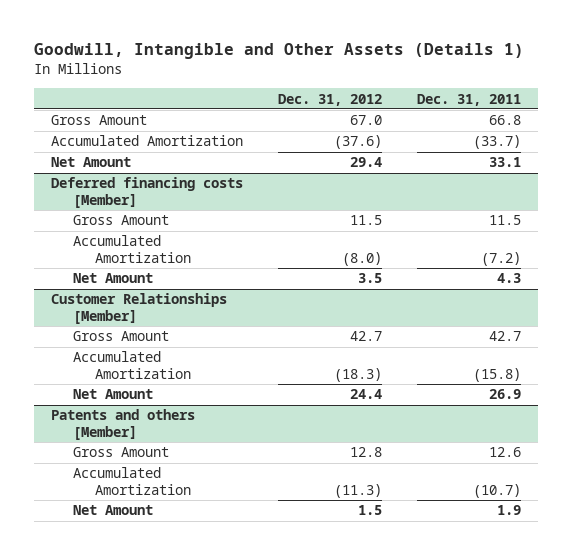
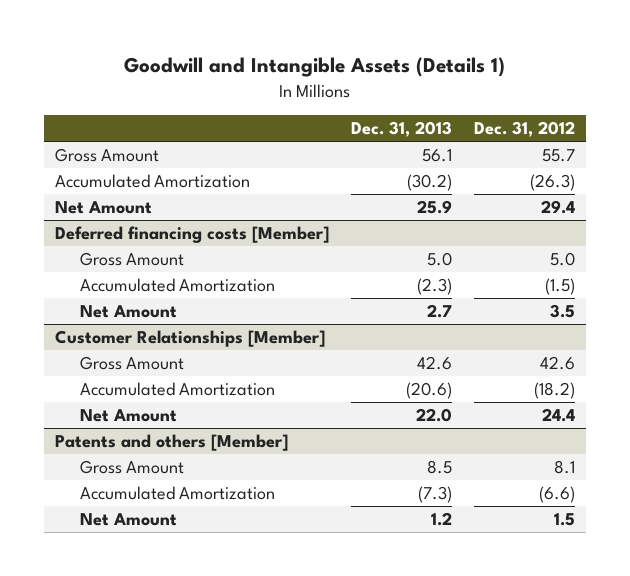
- Goodwill, Intangible and Other Assets (Details 1)
+ Goodwill and Intangible Assets (Details 1)
- | Dec. 31, 2012 | Dec. 31, 2011
+ | Dec. 31, 2013 | Dec. 31, 2012
- Gross Amount | 67.0 | 66.8
- Accumulated Amortization | (37.6) | (33.7)
+ Gross Amount | 56.1 | 55.7
+ Accumulated Amortization | (30.2) | (26.3)
@ Deferred financing costs [Member]
- Gross Amount | 11.5 | 11.5
- Accumulated Amortization | (8.0) | (7.2)
+ Gross Amount | 5.0 | 5.0
+ Accumulated Amortization | (2.3) | (1.5)
@ Customer Relationships [Member]
- Gross Amount | 42.7 | 42.7
- Accumulated Amortization | (18.3) | (15.8)
+ Gross Amount | 42.6 | 42.6
+ Accumulated Amortization | (20.6) | (18.2)
@ Patents and others [Member]
- Gross Amount | 12.8 | 12.6
- Accumulated Amortization | (11.3) | (10.7)
+ Gross Amount | 8.5 | 8.1
+ Accumulated Amortization | (7.3) | (6.6)

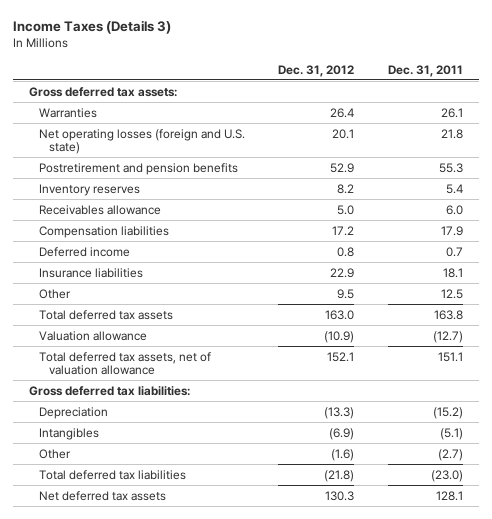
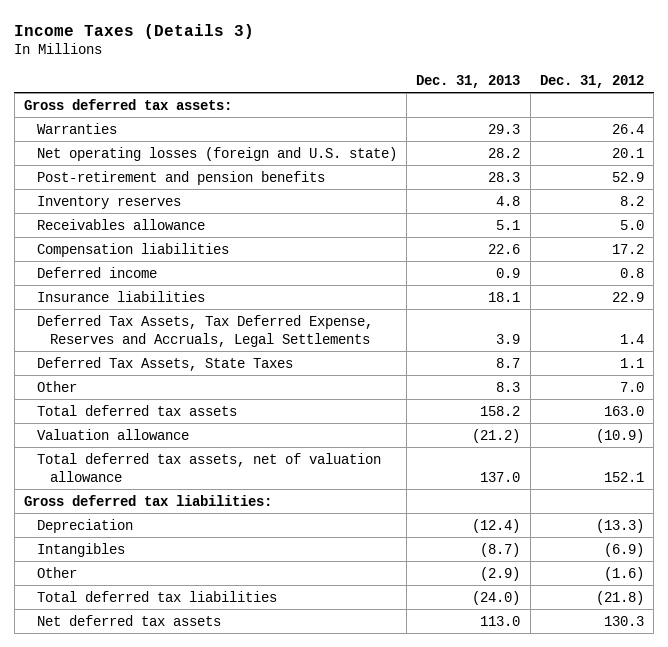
- | Dec. 31, 2012 | Dec. 31, 2011
+ | Dec. 31, 2013 | Dec. 31, 2012
- Postretirement and pension benefits | 52.9 | 55.3
+ Post-retirement and pension benefits | 28.3 | 52.9
- Other | 9.5 | 12.5
+ Deferred Tax Assets, Tax Deferred Expense, Reserves and Accruals, Legal Settlements | 3.9 | 1.4
+ Deferred Tax Assets, State Taxes | 8.7 | 1.1
+ Other | 8.3 | 7.0

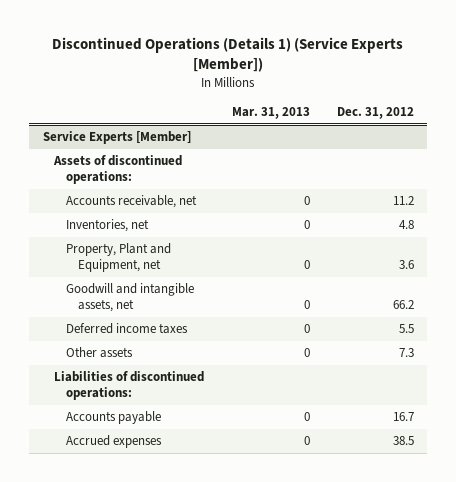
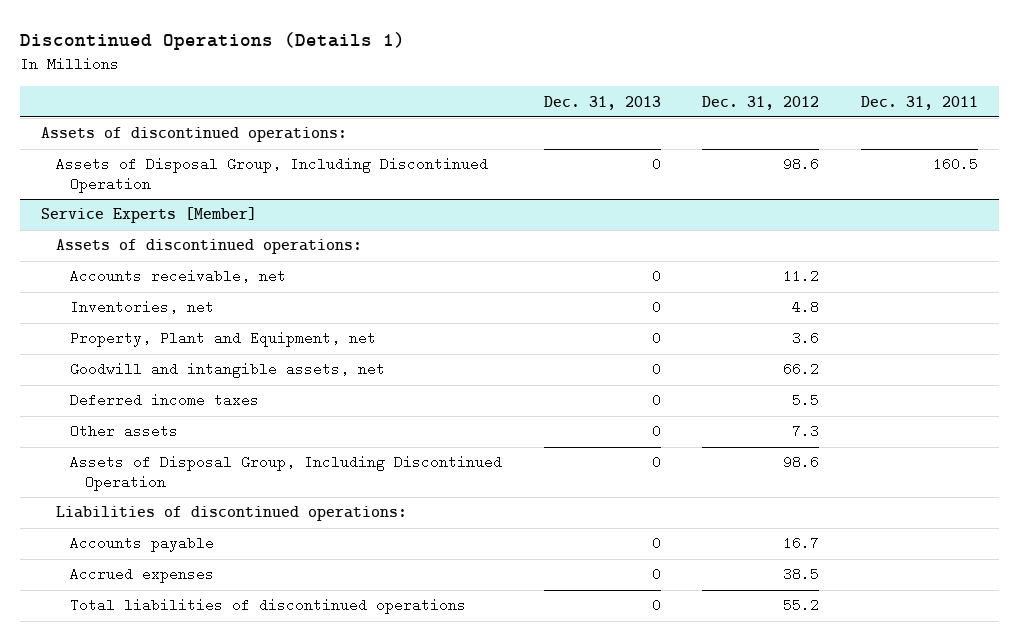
- Discontinued Operations (Details 1) (Service Experts [Member])
+ Discontinued Operations (Details 1)
- | Mar. 31, 2013 | Dec. 31, 2012
+ | Dec. 31, 2013 | Dec. 31, 2012 | Dec. 31, 2011
+ Assets of discontinued operations:
+ Assets of Disposal Group, Including Discontinued Operation | 0 | 98.6 | 160.5
@ Service Experts [Member]
+ Assets of Disposal Group, Including Discontinued Operation | 0 | 98.6 |
+ Total liabilities of discontinued operations | 0 | 55.2 |

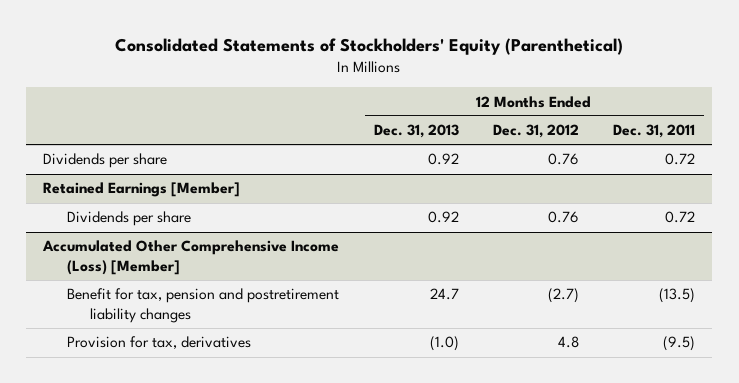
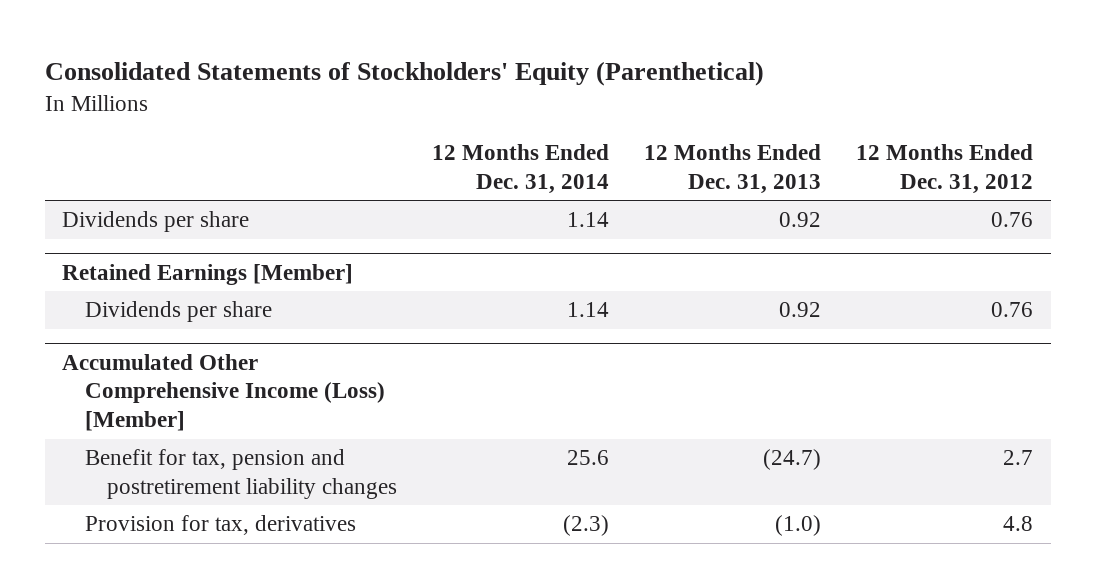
- | 12 Months Ended Dec. 31, 2013 | 12 Months Ended Dec. 31, 2012 | 12 Months Ended Dec. 31, 2011
+ | 12 Months Ended Dec. 31, 2014 | 12 Months Ended Dec. 31, 2013 | 12 Months Ended Dec. 31, 2012
@ Accumulated Other Comprehensive Income (Loss) [Member]
- Benefit for tax, pension and postretirement liability changes | 24.7 | (2.7) | (13.5)
+ Benefit for tax, pension and postretirement liability changes | 25.6 | (24.7) | 2.7

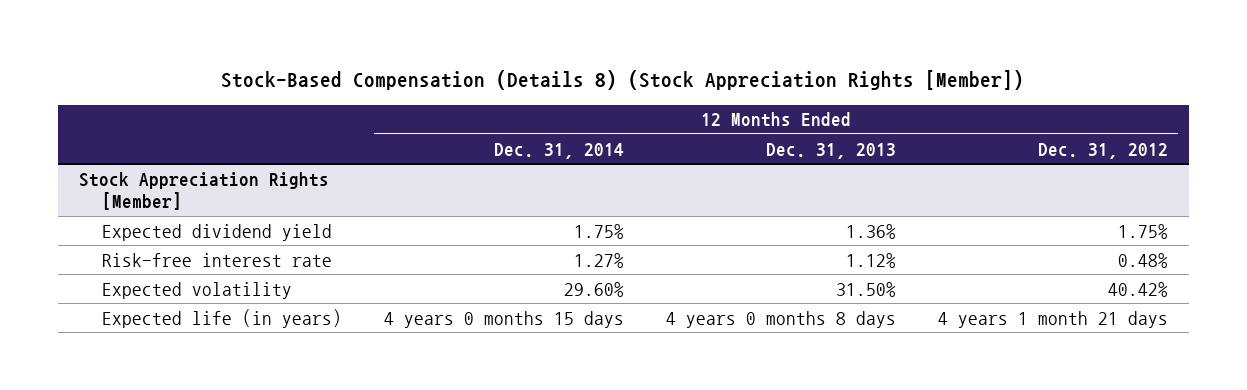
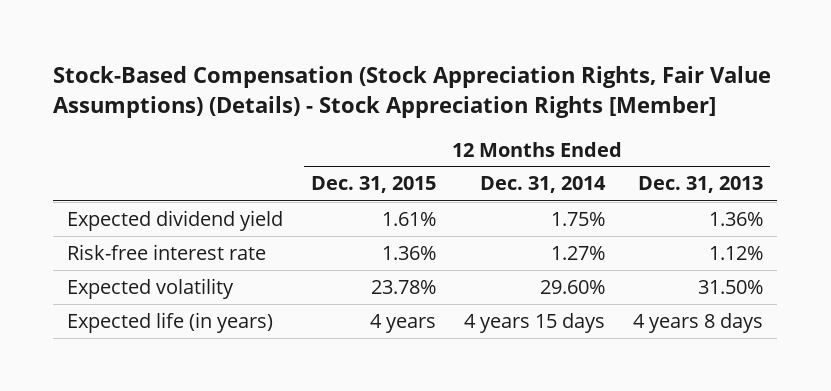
- Stock-Based Compensation (Details 8) (Stock Appreciation Rights [Member])
+ Stock-Based Compensation (Stock Appreciation Rights, Fair Value Assumptions) (Details) - Stock Appreciation Rights [Member]
- | 12 Months Ended Dec. 31, 2014 | 12 Months Ended Dec. 31, 2013 | 12 Months Ended Dec. 31, 2012
+ | 12 Months Ended Dec. 31, 2015 | 12 Months Ended Dec. 31, 2014 | 12 Months Ended Dec. 31, 2013
- Stock Appreciation Rights [Member]
- Expected life (in years) | 4 years 0 months 15 days | 4 years 0 months 8 days | 4 years 1 month 21 days
+ Expected life (in years) | 4 years | 4 years 15 days | 4 years 8 days

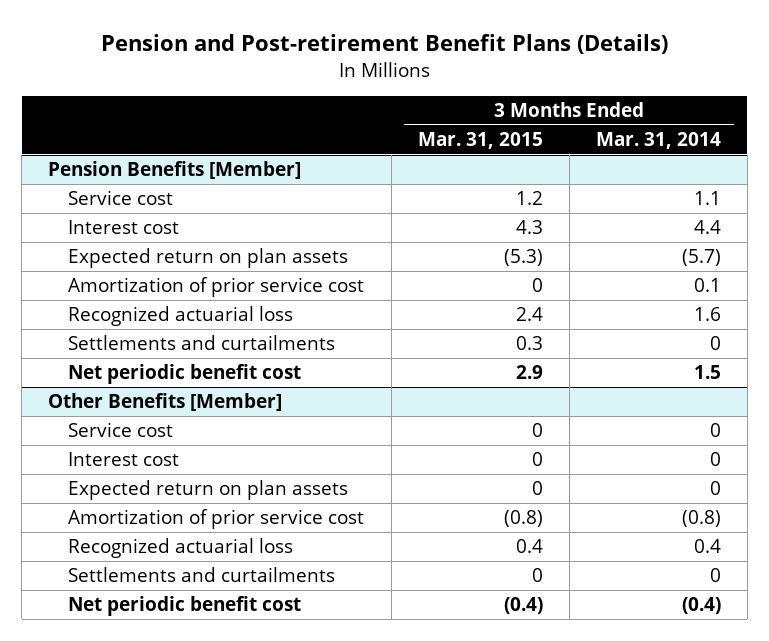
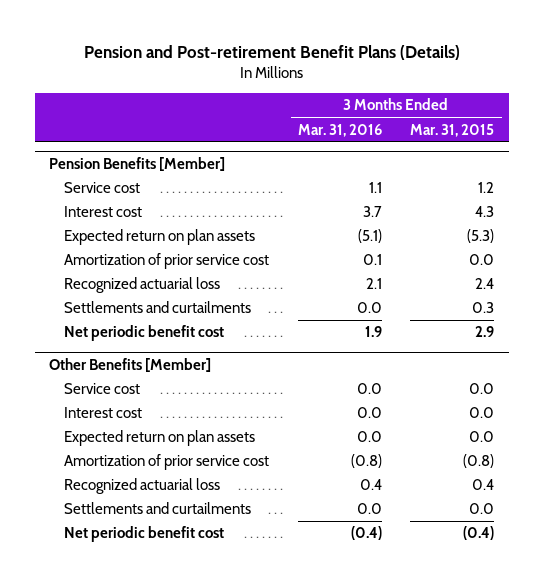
- | 3 Months Ended Mar. 31, 2015 | 3 Months Ended Mar. 31, 2014
+ | 3 Months Ended Mar. 31, 2016 | 3 Months Ended Mar. 31, 2015
@ Pension Benefits [Member]
- Amortization of prior service cost | 0 | 0.1
+ Amortization of prior service cost | 0.1 | 0.0
@ Other Benefits [Member]
- Service cost | 0 | 0
- Interest cost | 0 | 0
- Expected return on plan assets | 0 | 0
+ Service cost | 0.0 | 0.0
+ Interest cost | 0.0 | 0.0
+ Expected return on plan assets | 0.0 | 0.0
- Settlements and curtailments | 0 | 0
+ Settlements and curtailments | 0.0 | 0.0

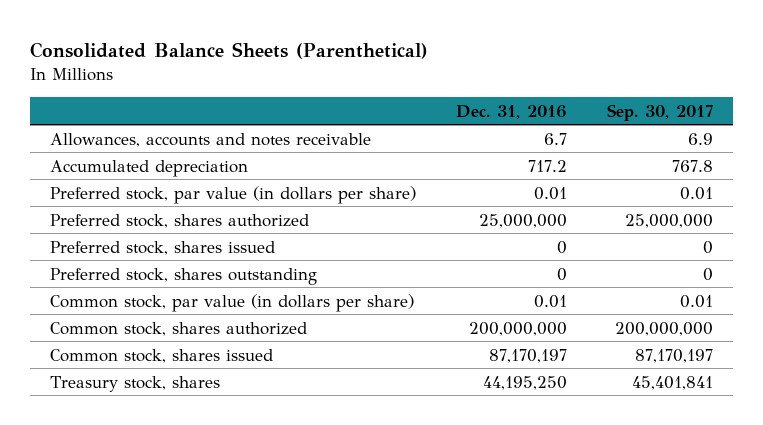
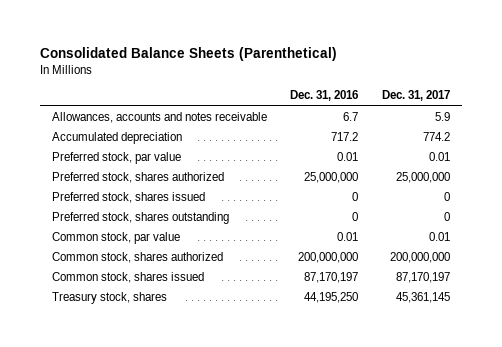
- | Dec. 31, 2016 | Sep. 30, 2017
+ | Dec. 31, 2016 | Dec. 31, 2017
- Preferred stock, par value (in dollars per share) | 0.01 | 0.01
+ Preferred stock, par value | 0.01 | 0.01
- Common stock, par value (in dollars per share) | 0.01 | 0.01
+ Common stock, par value | 0.01 | 0.01

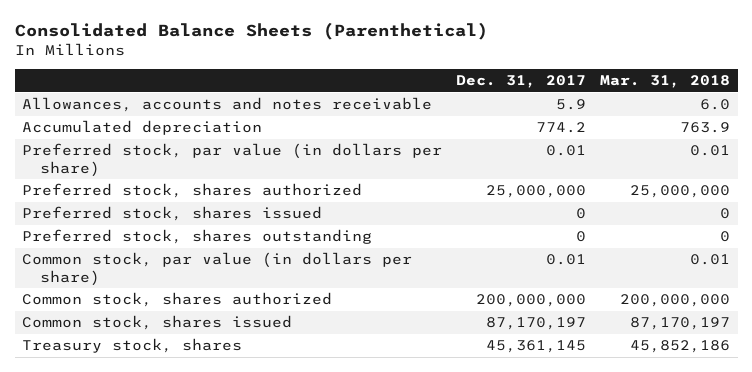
- | Dec. 31, 2016 | Dec. 31, 2017
+ | Dec. 31, 2017 | Mar. 31, 2018
- Preferred stock, par value | 0.01 | 0.01
+ Preferred stock, par value (in dollars per share) | 0.01 | 0.01
- Common stock, par value | 0.01 | 0.01
+ Common stock, par value (in dollars per share) | 0.01 | 0.01

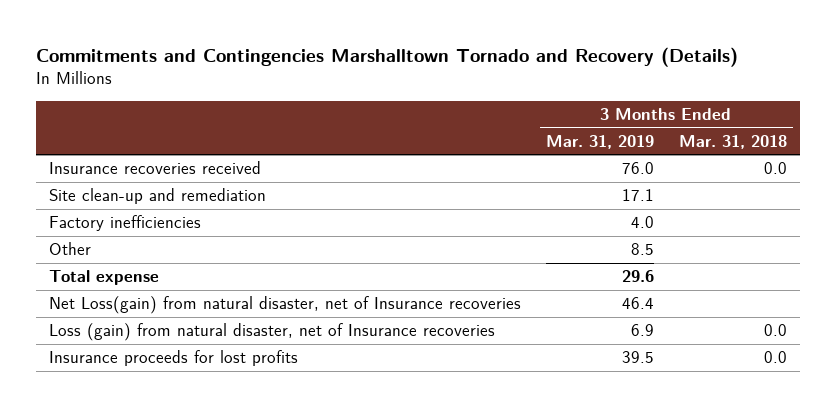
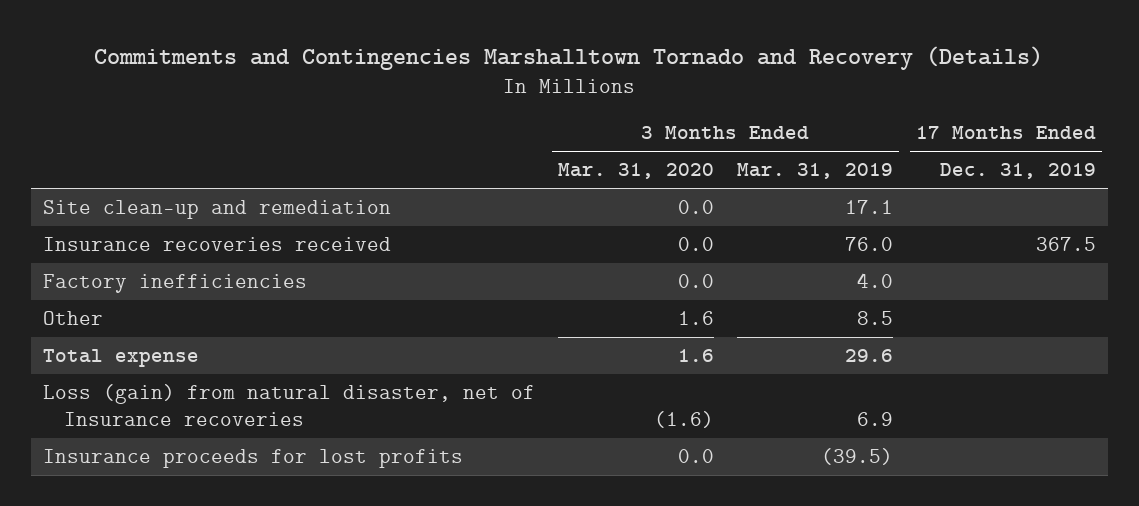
- | 3 Months Ended Mar. 31, 2019 | 3 Months Ended Mar. 31, 2018
+ | 3 Months Ended Mar. 31, 2020 | 3 Months Ended Mar. 31, 2019 | 17 Months Ended Dec. 31, 2019
moved down: Insurance recoveries received | 0.0 | 76.0 | 367.5
- Net Loss(gain) from natural disaster, net of Insurance recoveries | 46.4 |
- Insurance proceeds for lost profits | 39.5 | 0.0
+ Insurance proceeds for lost profits | 0.0 | (39.5) |

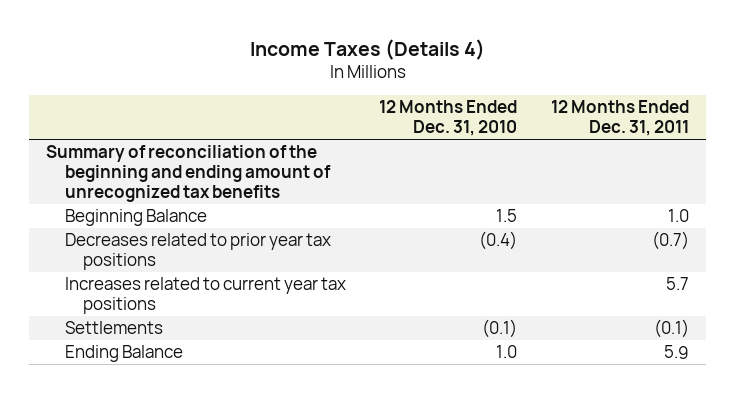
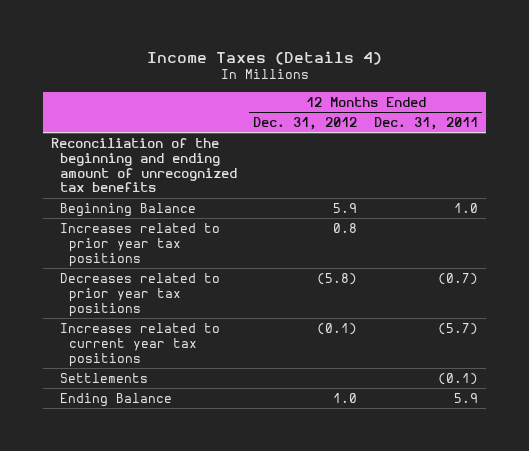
- | 12 Months Ended Dec. 31, 2010 | 12 Months Ended Dec. 31, 2011
+ | 12 Months Ended Dec. 31, 2012 | 12 Months Ended Dec. 31, 2011
- Summary of reconciliation of the beginning and ending amount of unrecognized tax benefits
+ Reconciliation of the beginning and ending amount of unrecognized tax benefits
+ Increases related to prior year tax positions | 0.8 |
- Increases related to current year tax positions | | 5.7
+ Increases related to current year tax positions | (0.1) | (5.7)

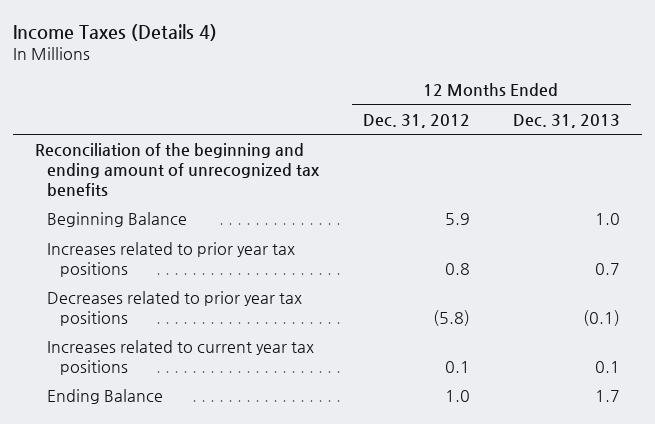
- | 12 Months Ended Dec. 31, 2012 | 12 Months Ended Dec. 31, 2011
+ | 12 Months Ended Dec. 31, 2012 | 12 Months Ended Dec. 31, 2013
- Increases related to current year tax positions | (0.1) | (5.7)
- Settlements | | (0.1)
+ Increases related to current year tax positions | 0.1 | 0.1

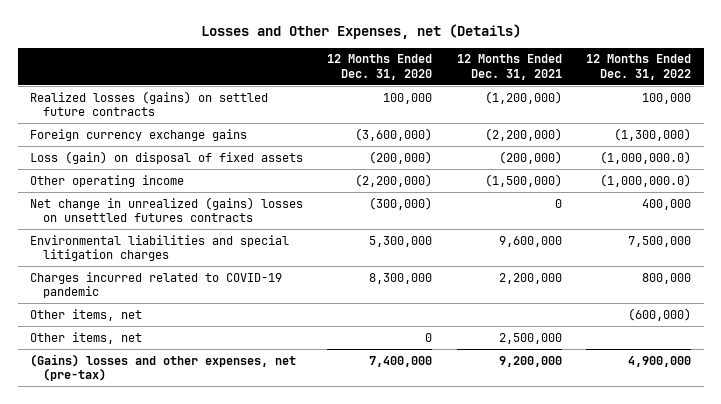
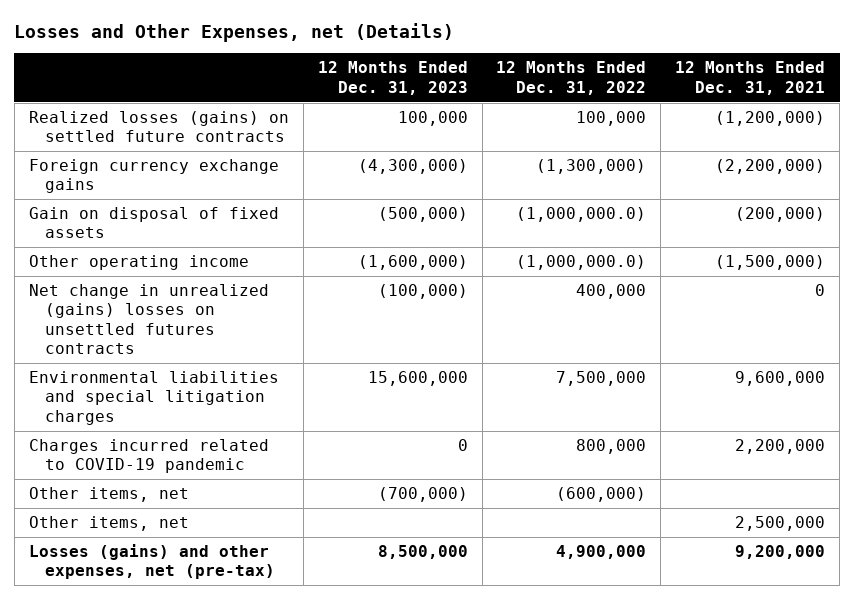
- | 12 Months Ended Dec. 31, 2020 | 12 Months Ended Dec. 31, 2021 | 12 Months Ended Dec. 31, 2022
+ | 12 Months Ended Dec. 31, 2023 | 12 Months Ended Dec. 31, 2022 | 12 Months Ended Dec. 31, 2021
- Loss (gain) on disposal of fixed assets | (200,000) | (200,000) | (1,000,000.0)
+ Gain on disposal of fixed assets | (500,000) | (1,000,000.0) | (200,000)
- (Gains) losses and other expenses, net (pre-tax) | 7,400,000 | 9,200,000 | 4,900,000
+ Losses (gains) and other expenses, net (pre-tax) | 8,500,000 | 4,900,000 | 9,200,000

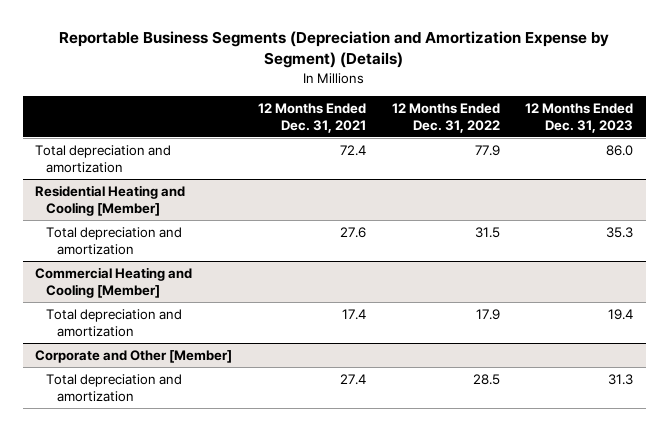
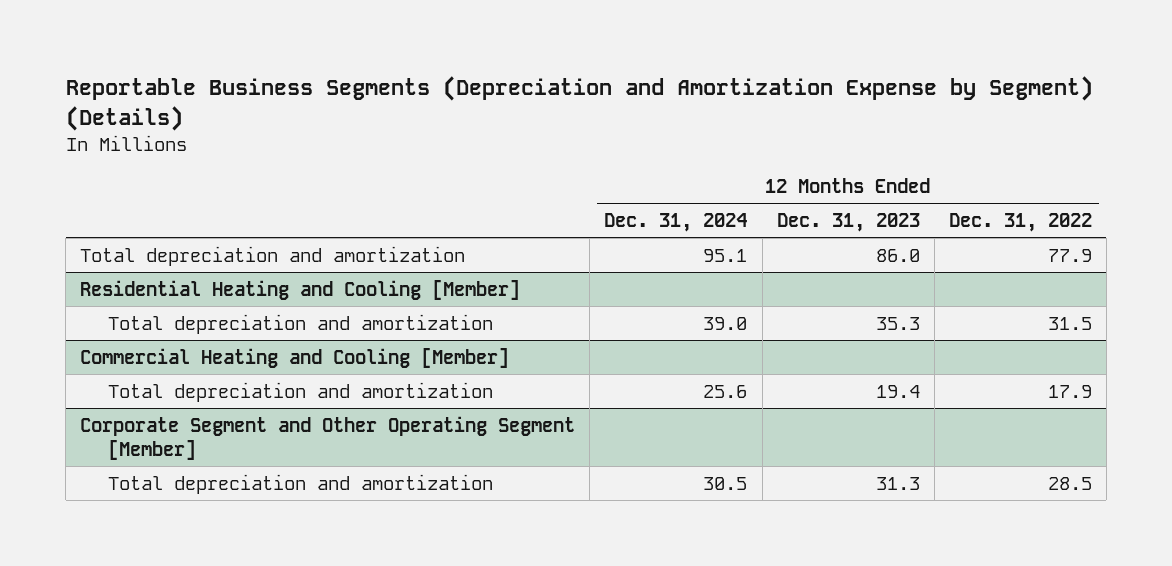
- | 12 Months Ended Dec. 31, 2021 | 12 Months Ended Dec. 31, 2022 | 12 Months Ended Dec. 31, 2023
+ | 12 Months Ended Dec. 31, 2024 | 12 Months Ended Dec. 31, 2023 | 12 Months Ended Dec. 31, 2022
- Corporate and Other [Member]
+ Corporate Segment and Other Operating Segment [Member]

